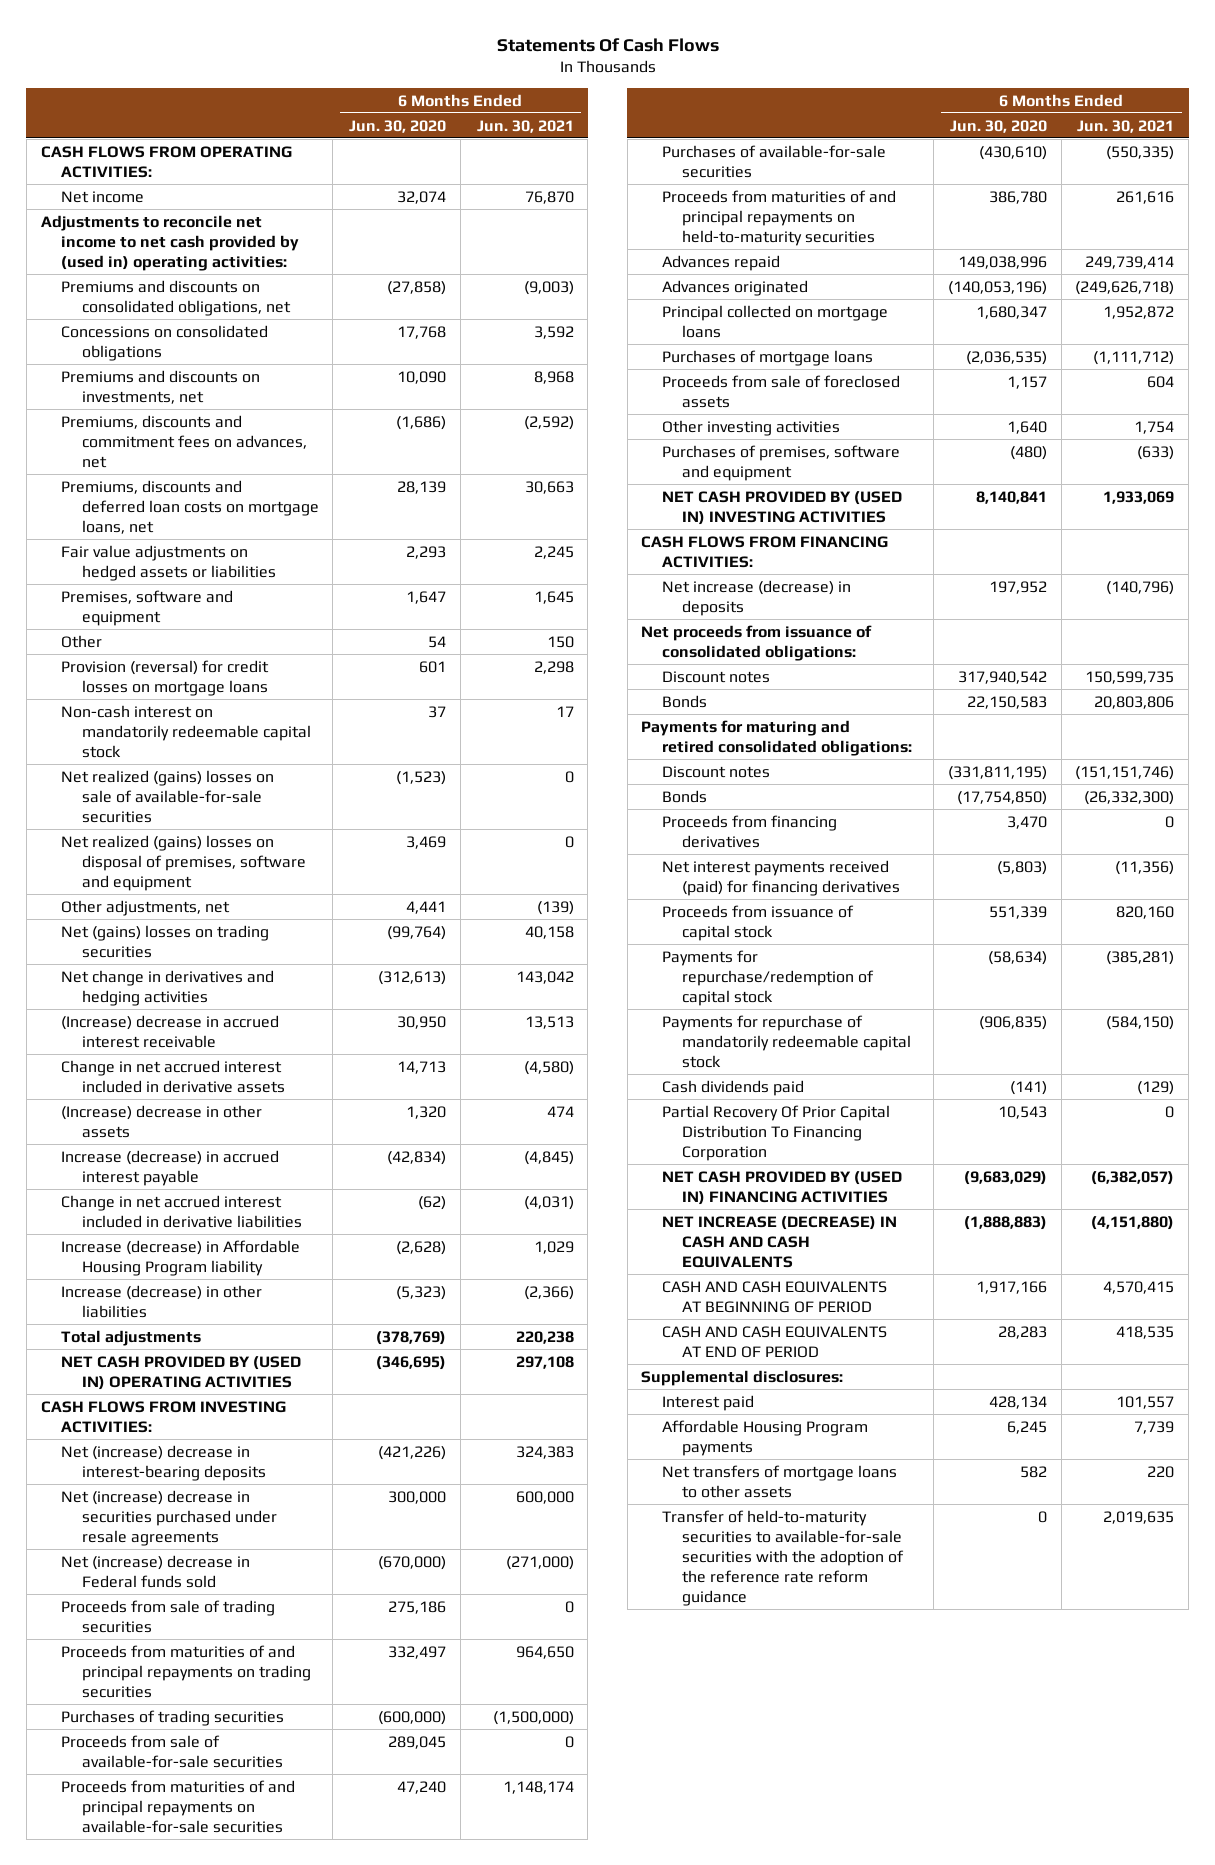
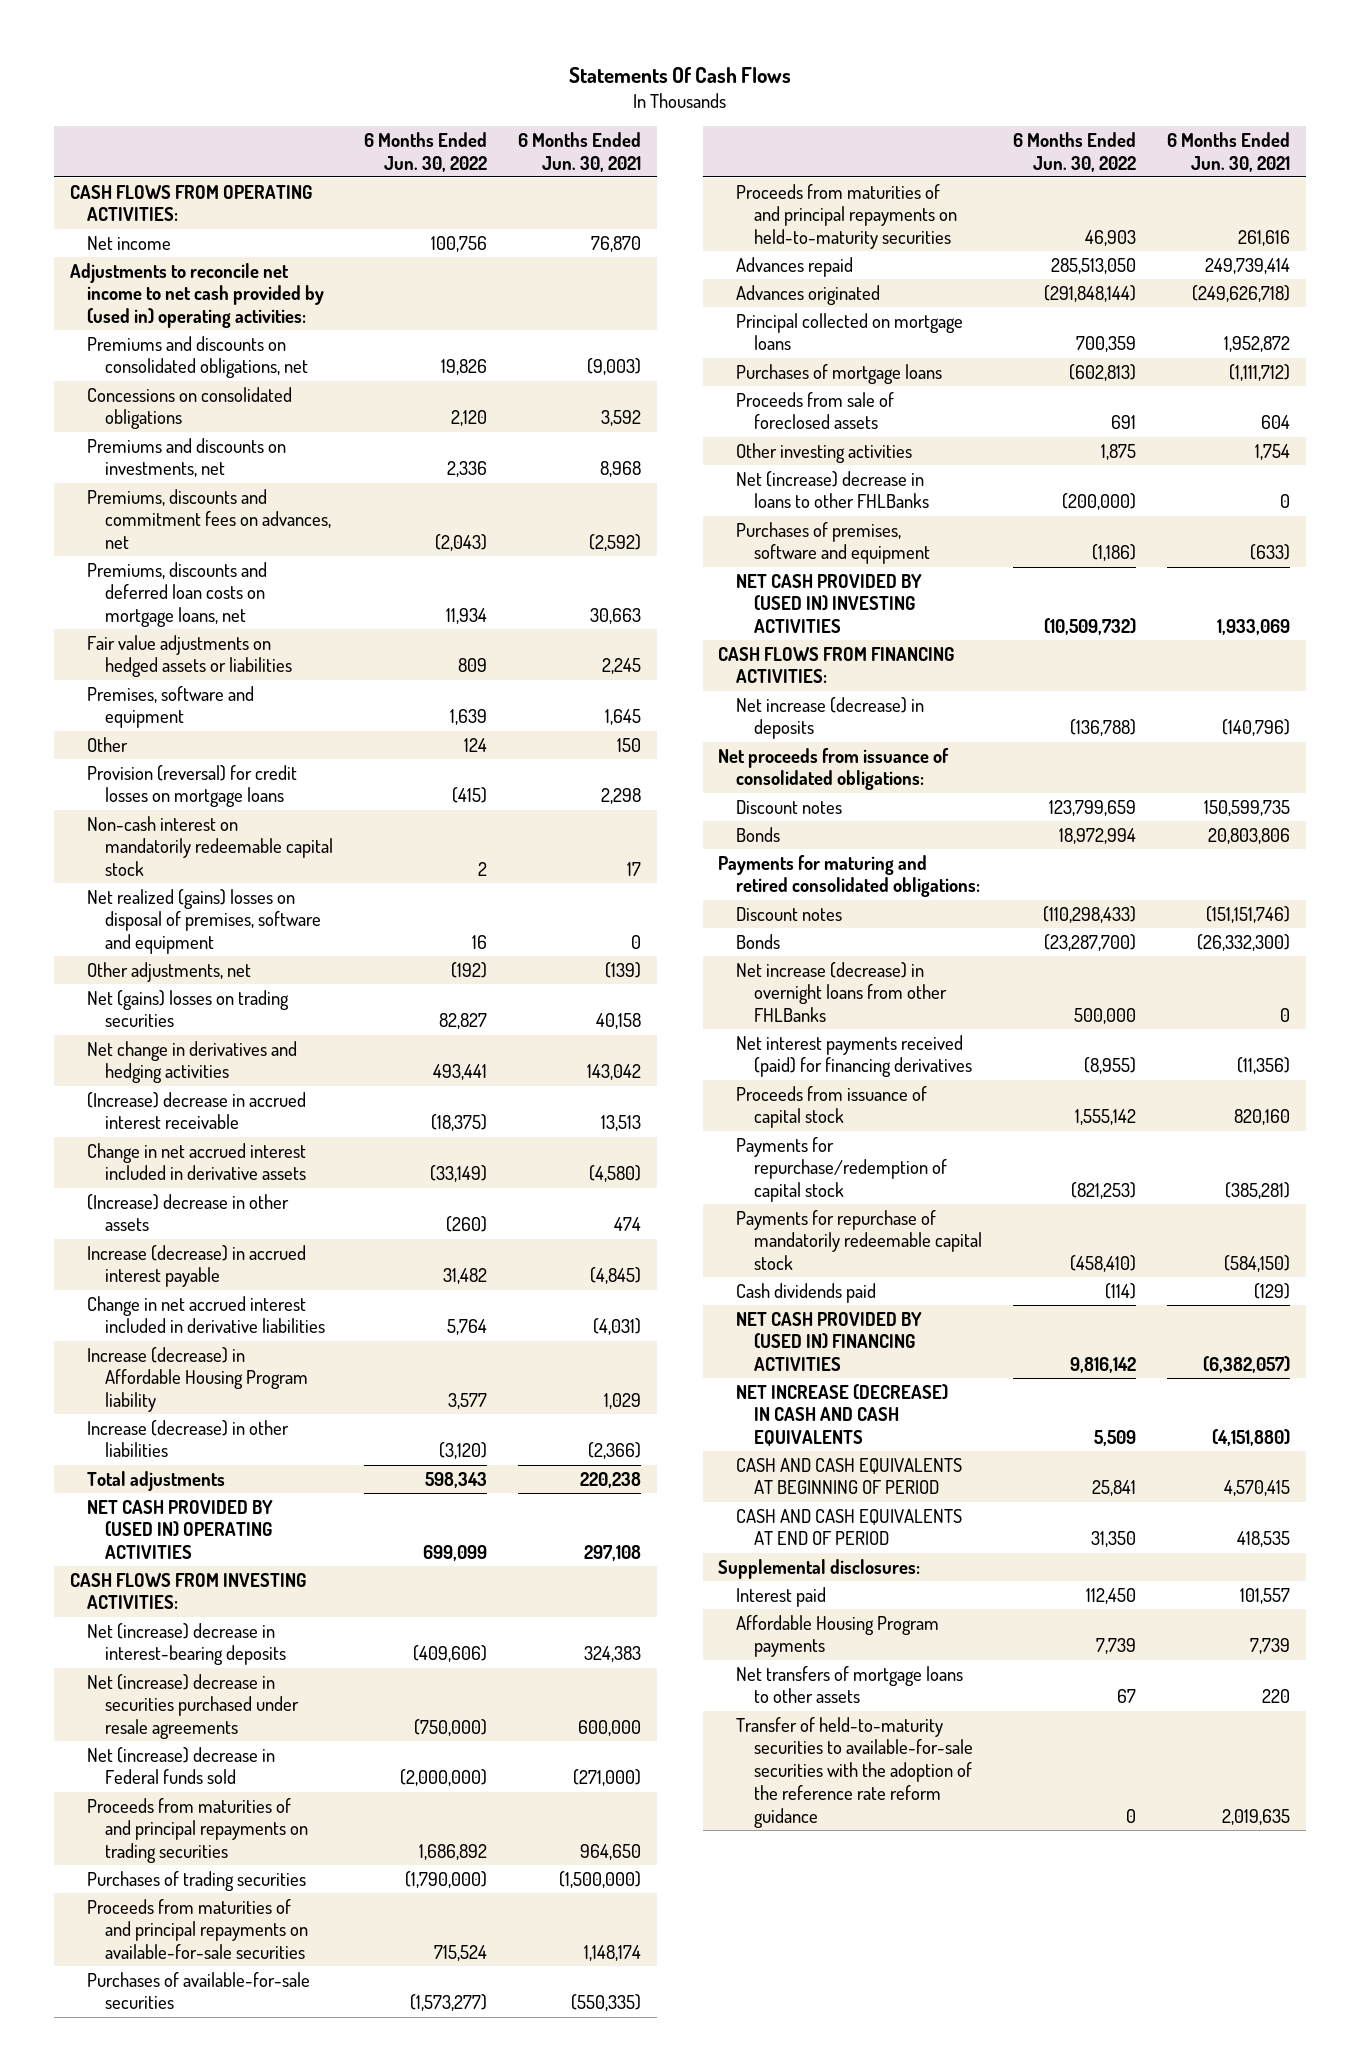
- | 6 Months Ended Jun. 30, 2020 | 6 Months Ended Jun. 30, 2021
+ | 6 Months Ended Jun. 30, 2022 | 6 Months Ended Jun. 30, 2021
- Net realized (gains) losses on sale of available-for-sale securities | (1,523) | 0
- Proceeds from sale of trading securities | 275,186 | 0
- Proceeds from sale of available-for-sale securities | 289,045 | 0
+ Net (increase) decrease in loans to other FHLBanks | (200,000) | 0
- Proceeds from financing derivatives | 3,470 | 0
+ Net increase (decrease) in overnight loans from other FHLBanks | 500,000 | 0
- Partial Recovery Of Prior Capital Distribution To Financing Corporation | 10,543 | 0

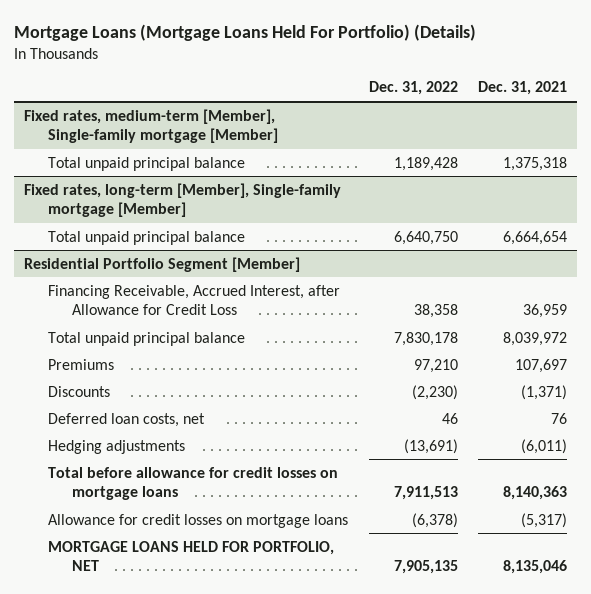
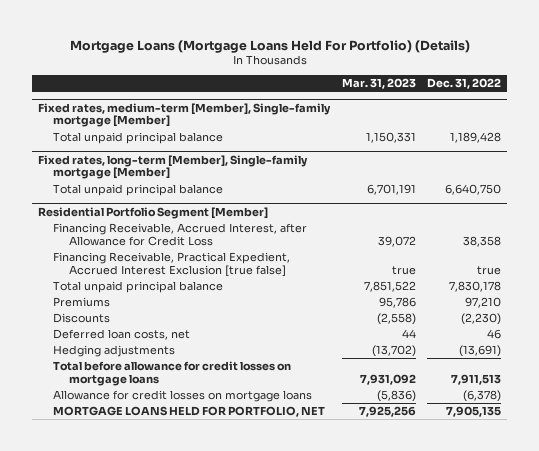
- | Dec. 31, 2022 | Dec. 31, 2021
+ | Mar. 31, 2023 | Dec. 31, 2022
@ Residential Portfolio Segment [Member]
+ Financing Receivable, Practical Expedient, Accrued Interest Exclusion [true false] | true | true

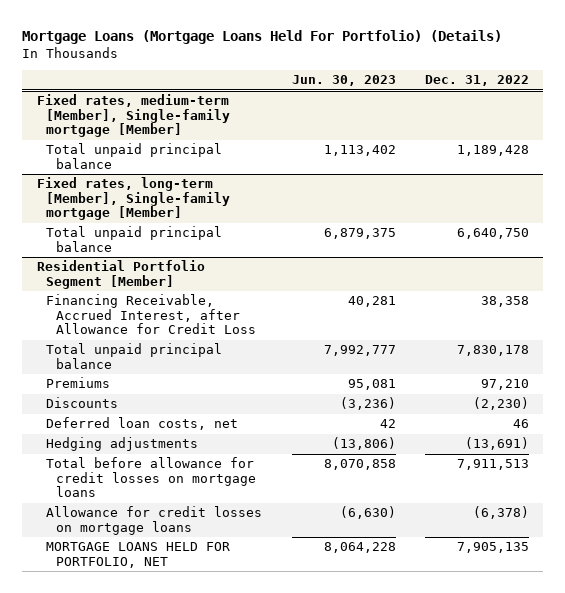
- | Mar. 31, 2023 | Dec. 31, 2022
+ | Jun. 30, 2023 | Dec. 31, 2022
@ Residential Portfolio Segment [Member]
- Financing Receivable, Practical Expedient, Accrued Interest Exclusion [true false] | true | true

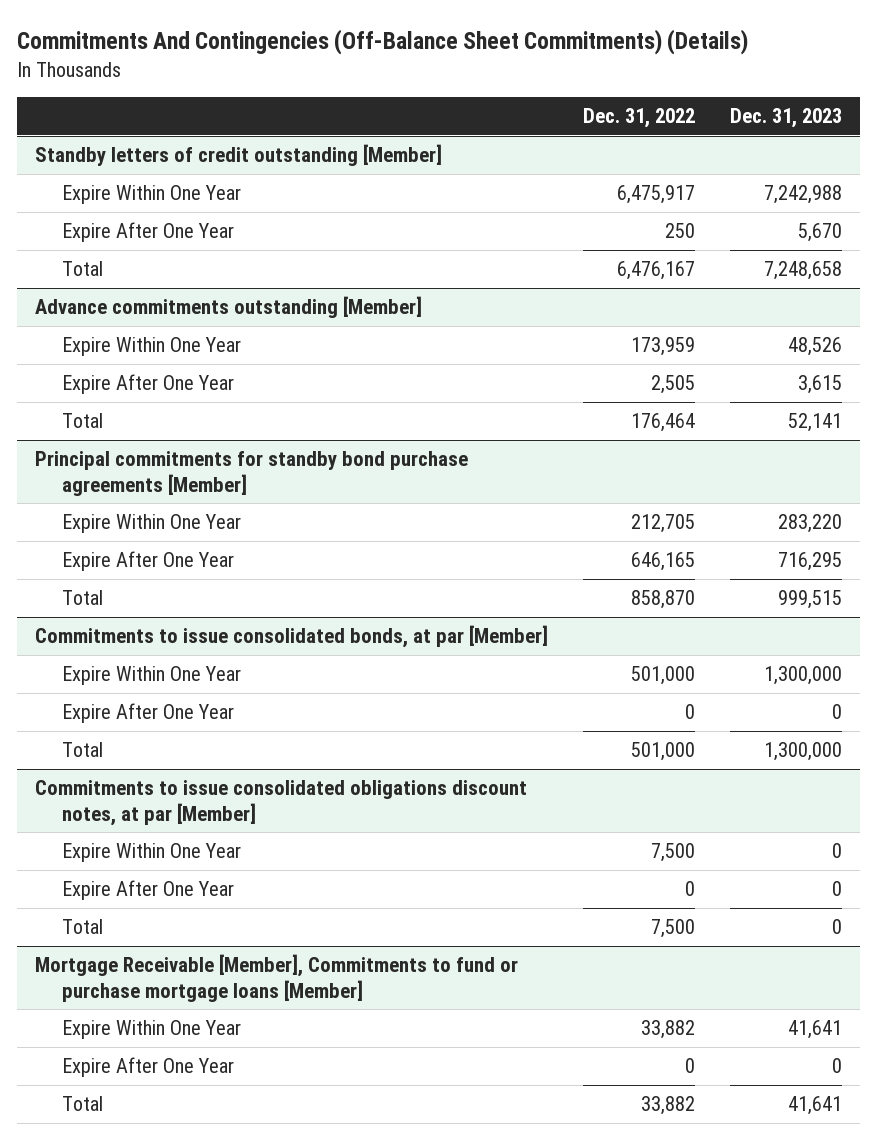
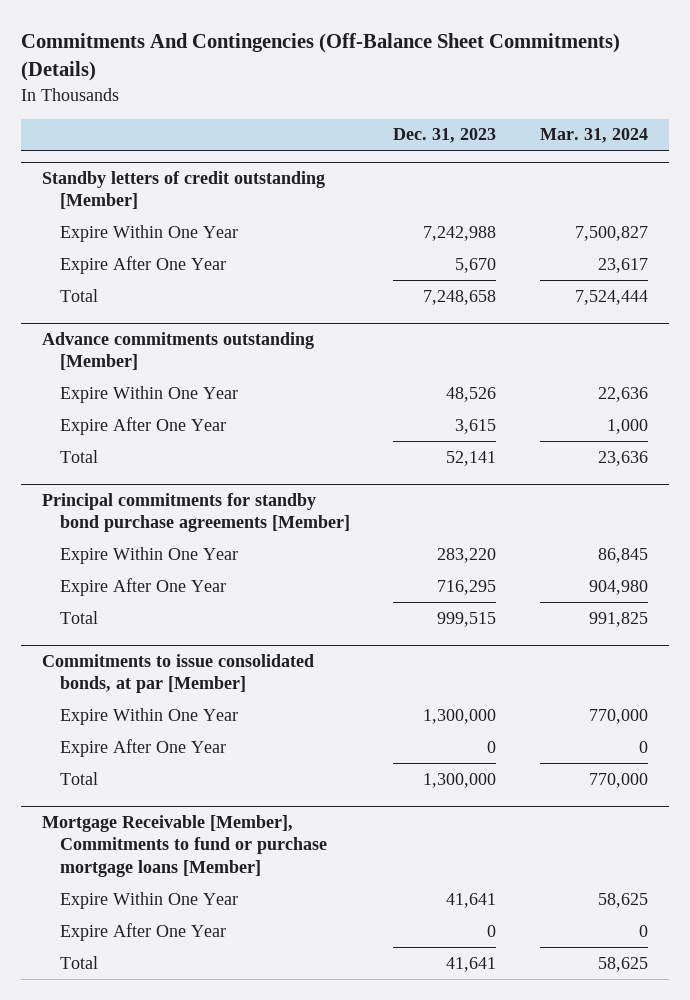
- | Dec. 31, 2022 | Dec. 31, 2023
+ | Dec. 31, 2023 | Mar. 31, 2024
- Commitments to issue consolidated obligations discount notes, at par [Member]
- Expire Within One Year | 7,500 | 0
- Expire After One Year | 0 | 0
- Total | 7,500 | 0

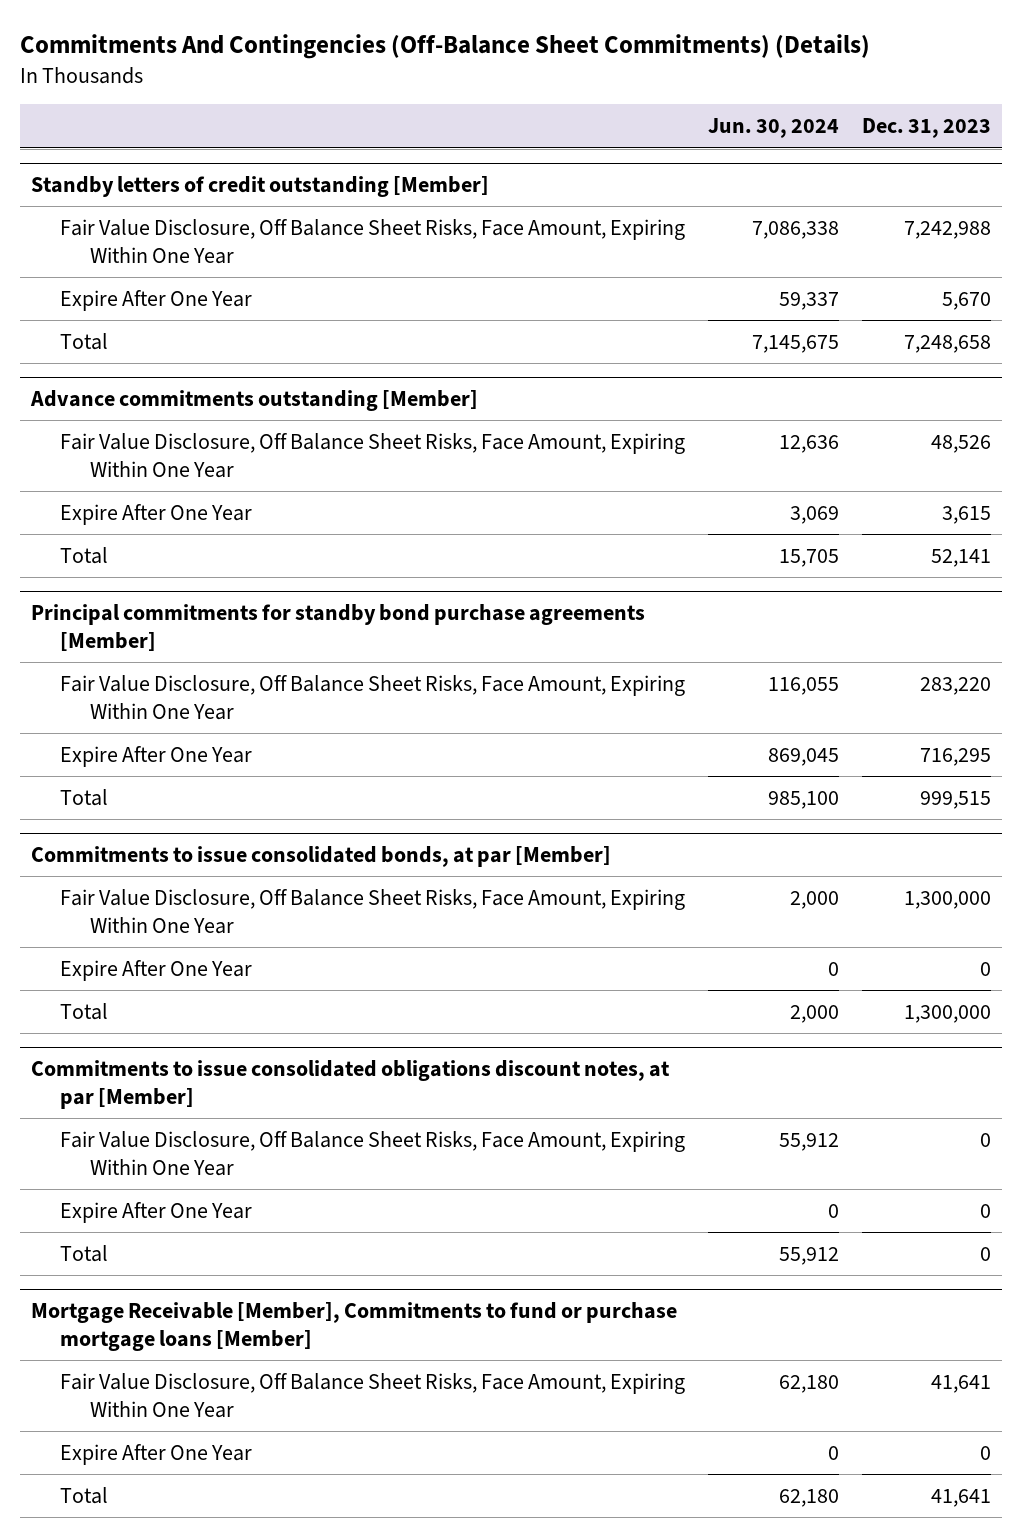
- | Dec. 31, 2023 | Mar. 31, 2024
+ | Jun. 30, 2024 | Dec. 31, 2023
@ Standby letters of credit outstanding [Member]
- Expire Within One Year | 7,242,988 | 7,500,827
+ Fair Value Disclosure, Off Balance Sheet Risks, Face Amount, Expiring Within One Year | 7,086,338 | 7,242,988
@ Advance commitments outstanding [Member]
- Expire Within One Year | 48,526 | 22,636
+ Fair Value Disclosure, Off Balance Sheet Risks, Face Amount, Expiring Within One Year | 12,636 | 48,526
@ Principal commitments for standby bond purchase agreements [Member]
- Expire Within One Year | 283,220 | 86,845
+ Fair Value Disclosure, Off Balance Sheet Risks, Face Amount, Expiring Within One Year | 116,055 | 283,220
@ Commitments to issue consolidated bonds, at par [Member]
- Expire Within One Year | 1,300,000 | 770,000
+ Fair Value Disclosure, Off Balance Sheet Risks, Face Amount, Expiring Within One Year | 2,000 | 1,300,000
+ Commitments to issue consolidated obligations discount notes, at par [Member]
+ Fair Value Disclosure, Off Balance Sheet Risks, Face Amount, Expiring Within One Year | 55,912 | 0
+ Expire After One Year | 0 | 0
+ Total | 55,912 | 0
@ Mortgage Receivable [Member], Commitments to fund or purchase mortgage loans [Member]
- Expire Within One Year | 41,641 | 58,625
+ Fair Value Disclosure, Off Balance Sheet Risks, Face Amount, Expiring Within One Year | 62,180 | 41,641

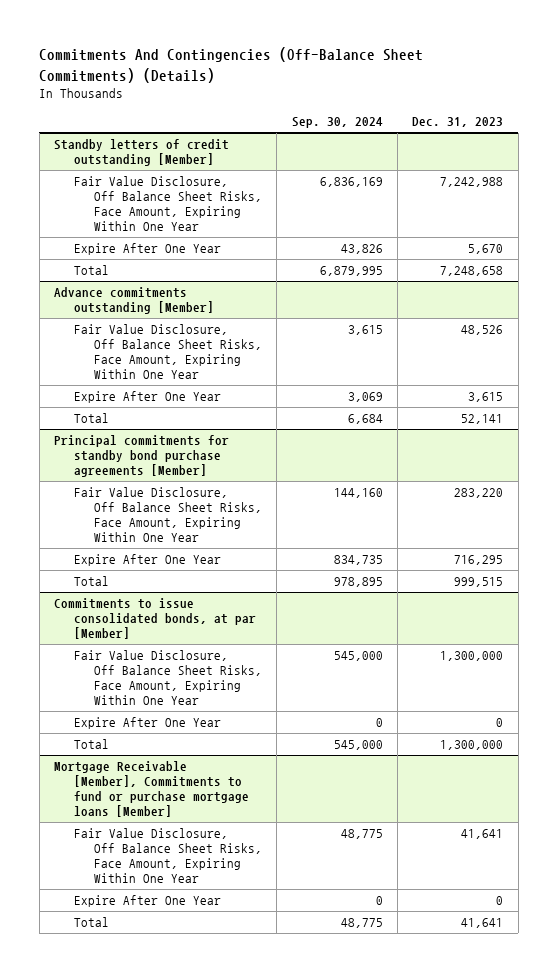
- | Jun. 30, 2024 | Dec. 31, 2023
+ | Sep. 30, 2024 | Dec. 31, 2023
- Commitments to issue consolidated obligations discount notes, at par [Member]
- Fair Value Disclosure, Off Balance Sheet Risks, Face Amount, Expiring Within One Year | 55,912 | 0
- Expire After One Year | 0 | 0
- Total | 55,912 | 0

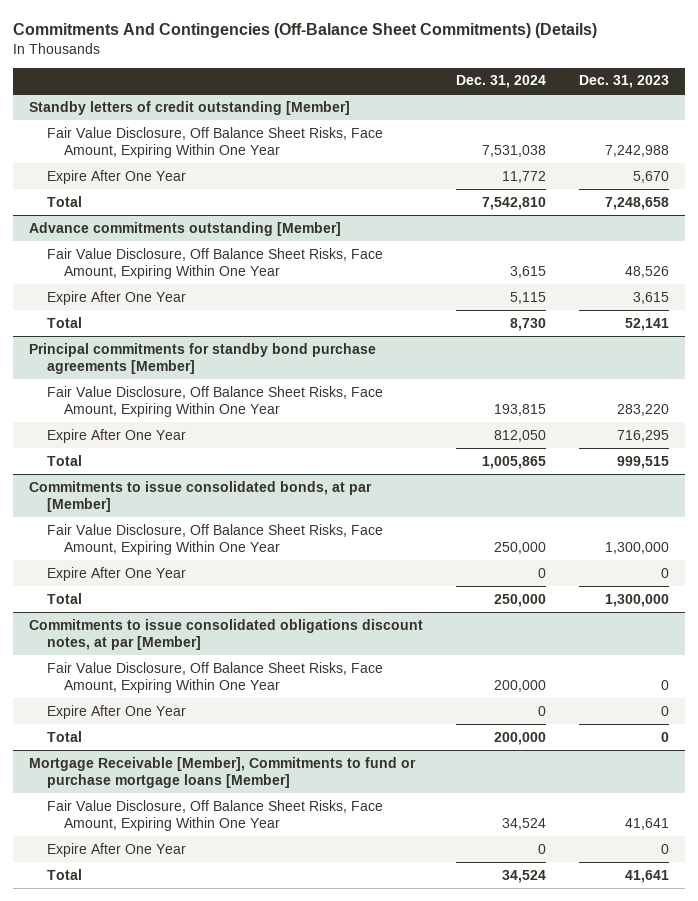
- | Sep. 30, 2024 | Dec. 31, 2023
+ | Dec. 31, 2024 | Dec. 31, 2023
+ Commitments to issue consolidated obligations discount notes, at par [Member]
+ Fair Value Disclosure, Off Balance Sheet Risks, Face Amount, Expiring Within One Year | 200,000 | 0
+ Expire After One Year | 0 | 0
+ Total | 200,000 | 0

